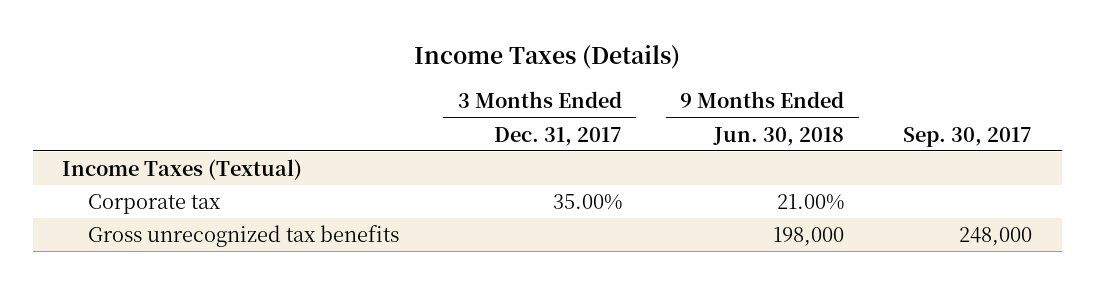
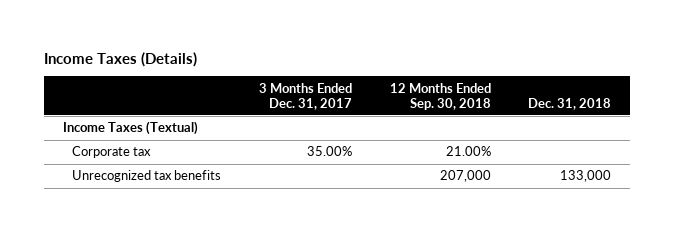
- | 3 Months Ended Dec. 31, 2017 | 9 Months Ended Jun. 30, 2018 | Sep. 30, 2017
+ | 3 Months Ended Dec. 31, 2017 | 12 Months Ended Sep. 30, 2018 | Dec. 31, 2018
- Gross unrecognized tax benefits | | 198,000 | 248,000
+ Unrecognized tax benefits | | 207,000 | 133,000

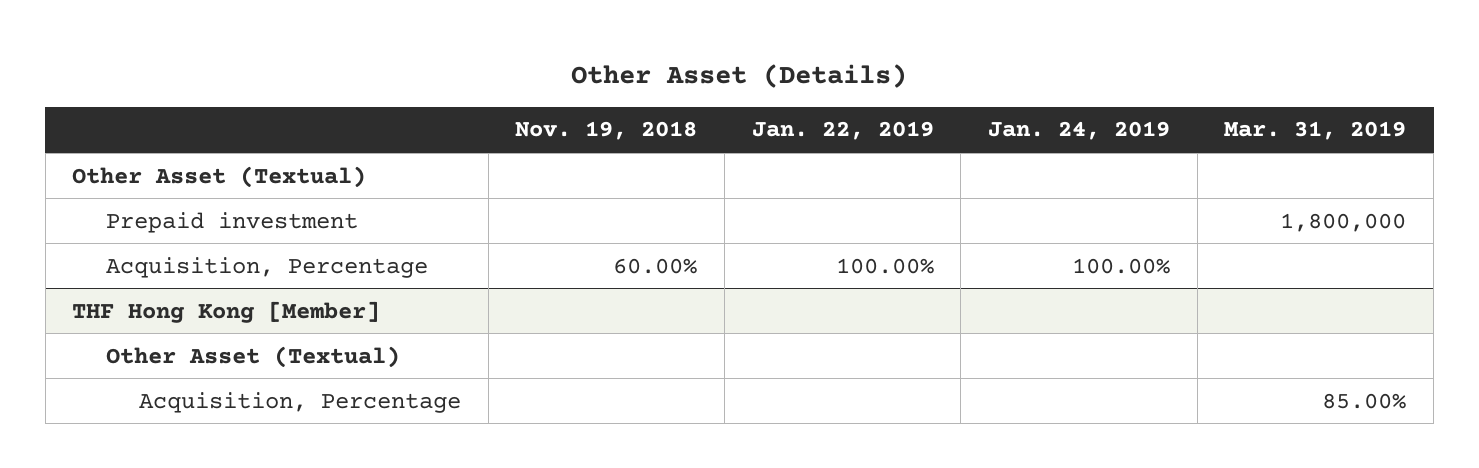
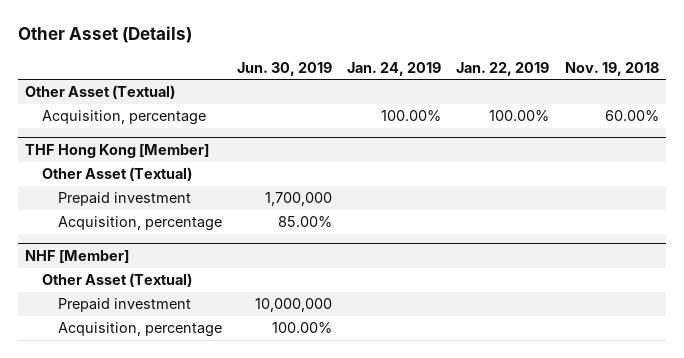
- | Nov. 19, 2018 | Jan. 22, 2019 | Jan. 24, 2019 | Mar. 31, 2019
+ | Jun. 30, 2019 | Jan. 24, 2019 | Jan. 22, 2019 | Nov. 19, 2018
- Prepaid investment | | | | 1,800,000
- Acquisition, Percentage | 60.00% | 100.00% | 100.00% |
+ Acquisition, percentage | | 100.00% | 100.00% | 60.00%
@ THF Hong Kong [Member]
- Acquisition, Percentage | | | | 85.00%
+ Prepaid investment | 1,700,000 | | |
+ Acquisition, percentage | 85.00% | | |
+ NHF [Member]
+ Other Asset (Textual)
+ Prepaid investment | 10,000,000 | | |
+ Acquisition, percentage | 100.00% | | |

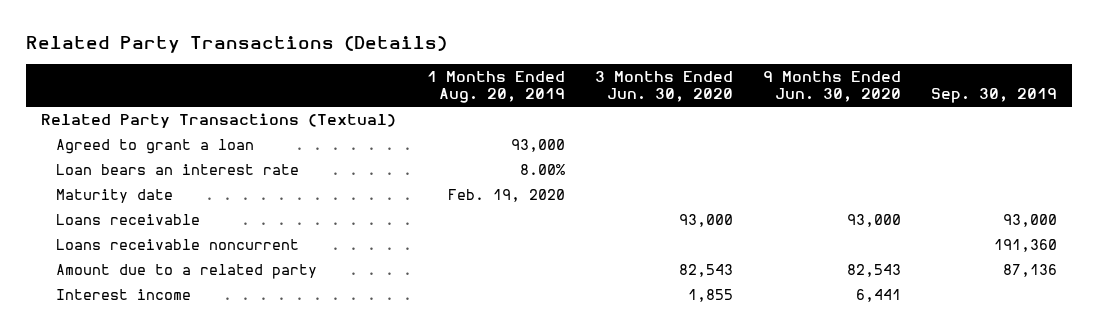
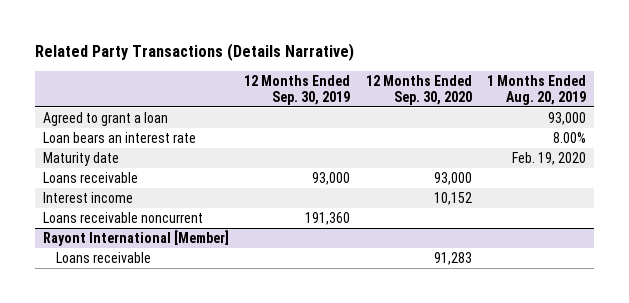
- Related Party Transactions (Details)
+ Related Party Transactions (Details Narrative)
- | 1 Months Ended Aug. 20, 2019 | 3 Months Ended Jun. 30, 2020 | 9 Months Ended Jun. 30, 2020 | Sep. 30, 2019
+ | 12 Months Ended Sep. 30, 2019 | 12 Months Ended Sep. 30, 2020 | 1 Months Ended Aug. 20, 2019
- Related Party Transactions (Textual)
- Amount due to a related party | | 82,543 | 82,543 | 87,136
moved down: Loans receivable noncurrent | 191,360 | |
+ Rayont International [Member]
+ Loans receivable | | 91,283 |

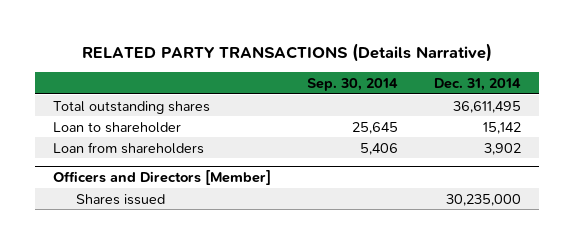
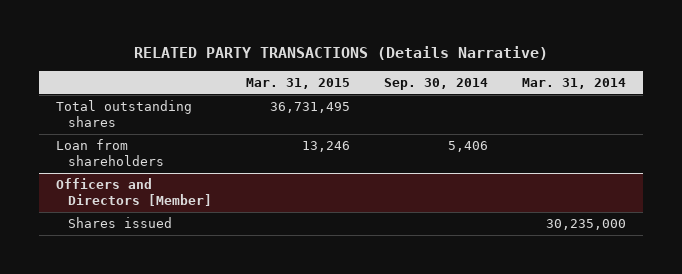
- | Sep. 30, 2014 | Dec. 31, 2014
+ | Mar. 31, 2015 | Sep. 30, 2014 | Mar. 31, 2014
- Loan to shareholder | 25,645 | 15,142

